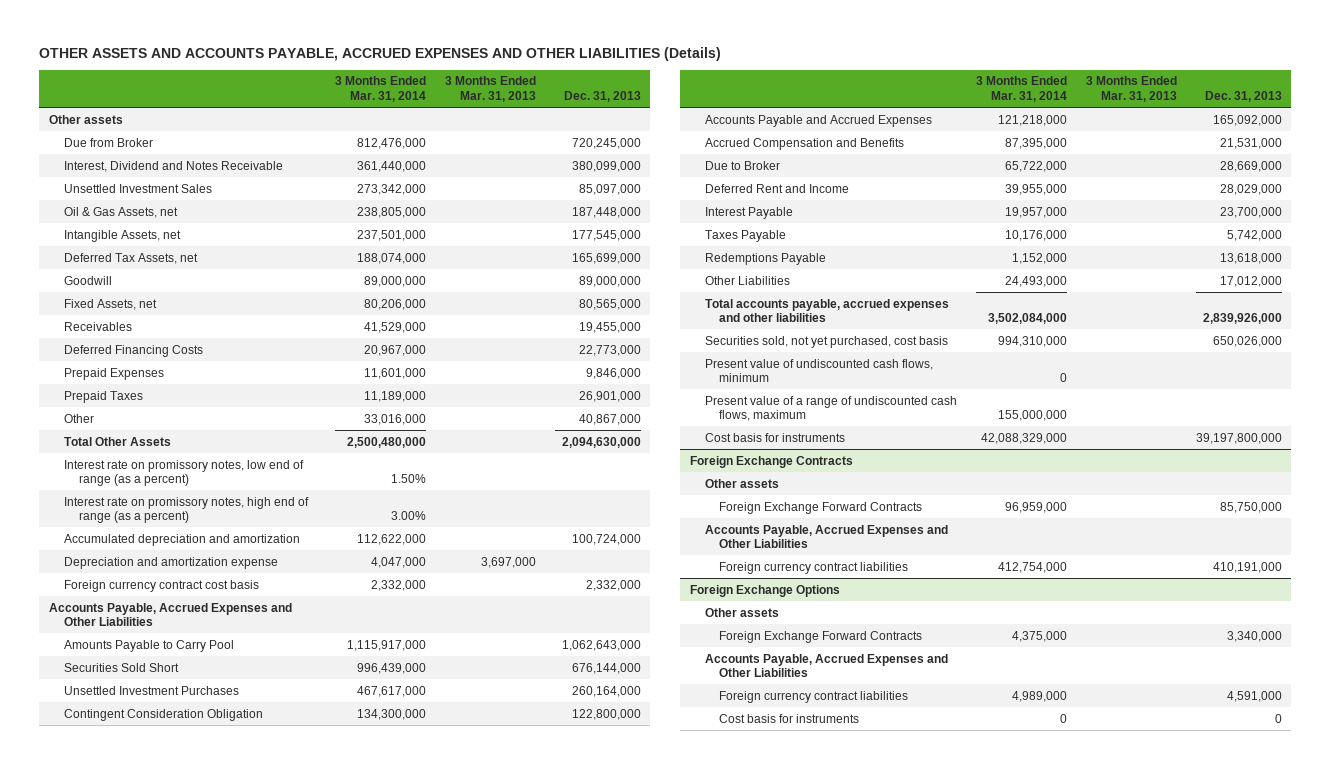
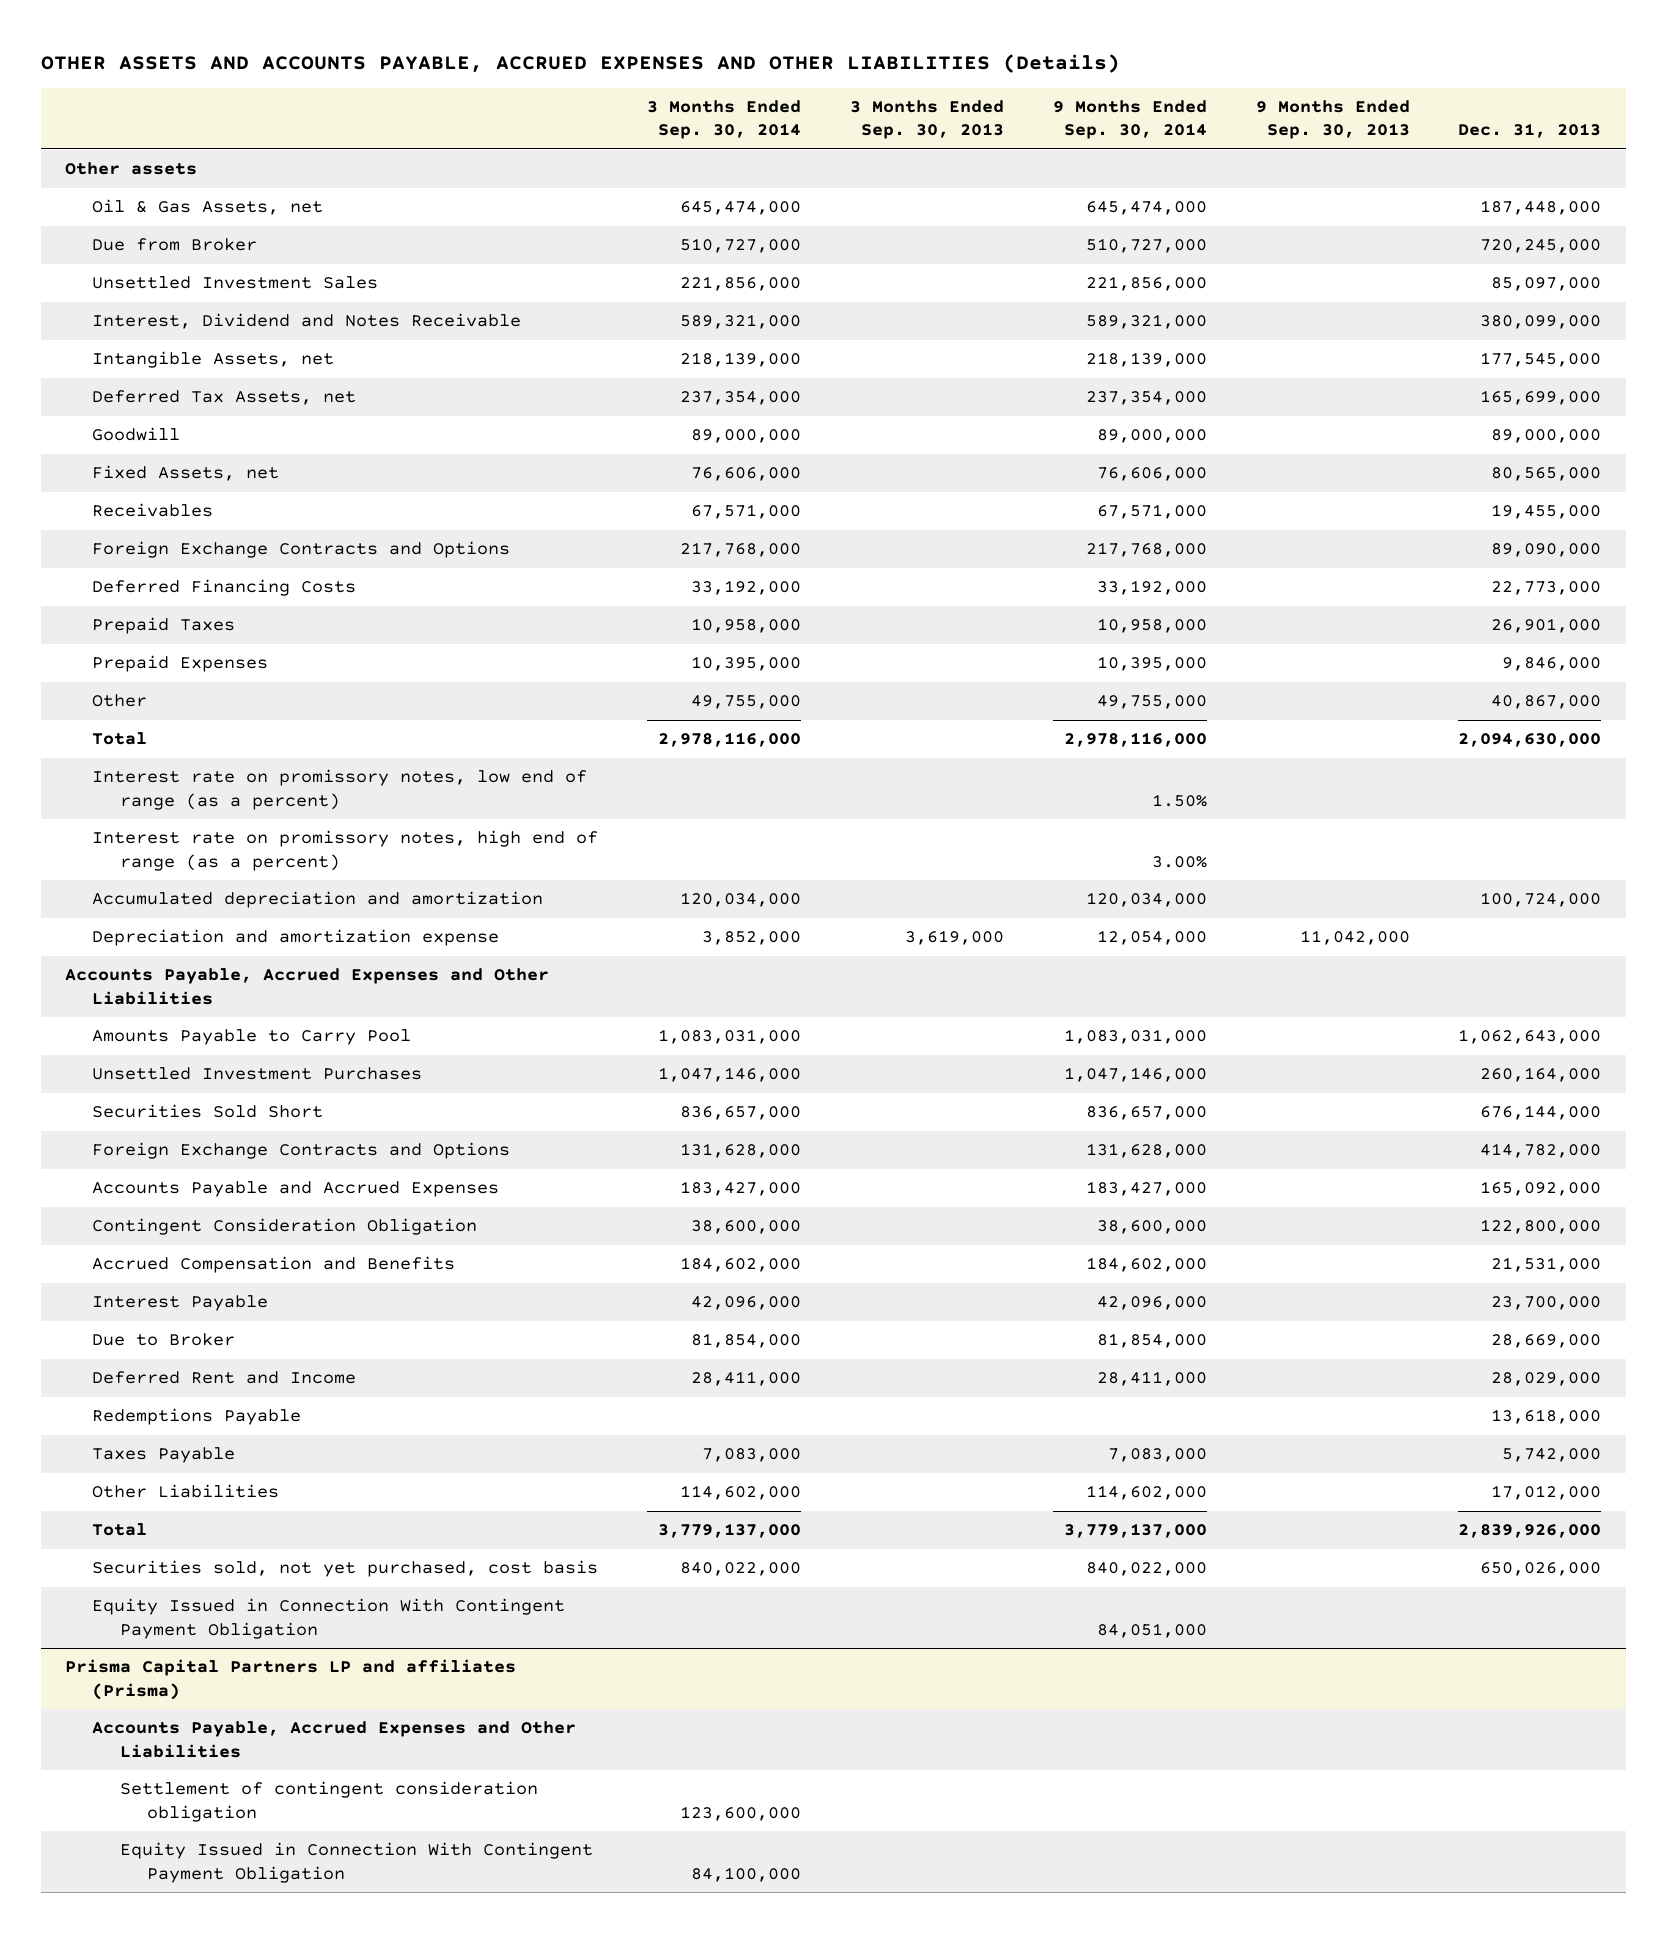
- | 3 Months Ended Mar. 31, 2014 | 3 Months Ended Mar. 31, 2013 | Dec. 31, 2013
+ | 3 Months Ended Sep. 30, 2014 | 3 Months Ended Sep. 30, 2013 | 9 Months Ended Sep. 30, 2014 | 9 Months Ended Sep. 30, 2013 | Dec. 31, 2013
moved up: Oil & Gas Assets, net | 645,474,000 | | 645,474,000 | | 187,448,000
moved down: Interest, Dividend and Notes Receivable | 589,321,000 | | 589,321,000 | | 380,099,000
+ Foreign Exchange Contracts and Options | 217,768,000 | | 217,768,000 | | 89,090,000
moved down: Prepaid Expenses | 10,395,000 | | 10,395,000 | | 9,846,000
- Total Other Assets | 2,500,480,000 | | 2,094,630,000
+ Total | 2,978,116,000 | | 2,978,116,000 | | 2,094,630,000
- Foreign currency contract cost basis | 2,332,000 | | 2,332,000
moved down: Securities Sold Short | 836,657,000 | | 836,657,000 | | 676,144,000
+ Foreign Exchange Contracts and Options | 131,628,000 | | 131,628,000 | | 414,782,000
moved down: Contingent Consideration Obligation | 38,600,000 | | 38,600,000 | | 122,800,000
moved up: Interest Payable | 42,096,000 | | 42,096,000 | | 23,700,000
moved down: Taxes Payable | 7,083,000 | | 7,083,000 | | 5,742,000
- Total accounts payable, accrued expenses and other liabilities | 3,502,084,000 | | 2,839,926,000
+ Total | 3,779,137,000 | | 3,779,137,000 | | 2,839,926,000
- Present value of undiscounted cash flows, minimum | 0 | |
- Present value of a range of undiscounted cash flows, maximum | 155,000,000 | |
- Cost basis for instruments | 42,088,329,000 | | 39,197,800,000
- Foreign Exchange Contracts
- Other assets
- Foreign Exchange Forward Contracts | 96,959,000 | | 85,750,000
- Accounts Payable, Accrued Expenses and Other Liabilities
- Foreign currency contract liabilities | 412,754,000 | | 410,191,000
- Foreign Exchange Options
- Other assets
- Foreign Exchange Forward Contracts | 4,375,000 | | 3,340,000
+ Equity Issued in Connection With Contingent Payment Obligation | | | 84,051,000 | |
+ Prisma Capital Partners LP and affiliates (Prisma)
- Foreign currency contract liabilities | 4,989,000 | | 4,591,000
- Cost basis for instruments | 0 | | 0
+ Settlement of contingent consideration obligation | 123,600,000 | | | |
+ Equity Issued in Connection With Contingent Payment Obligation | 84,100,000 | | | |

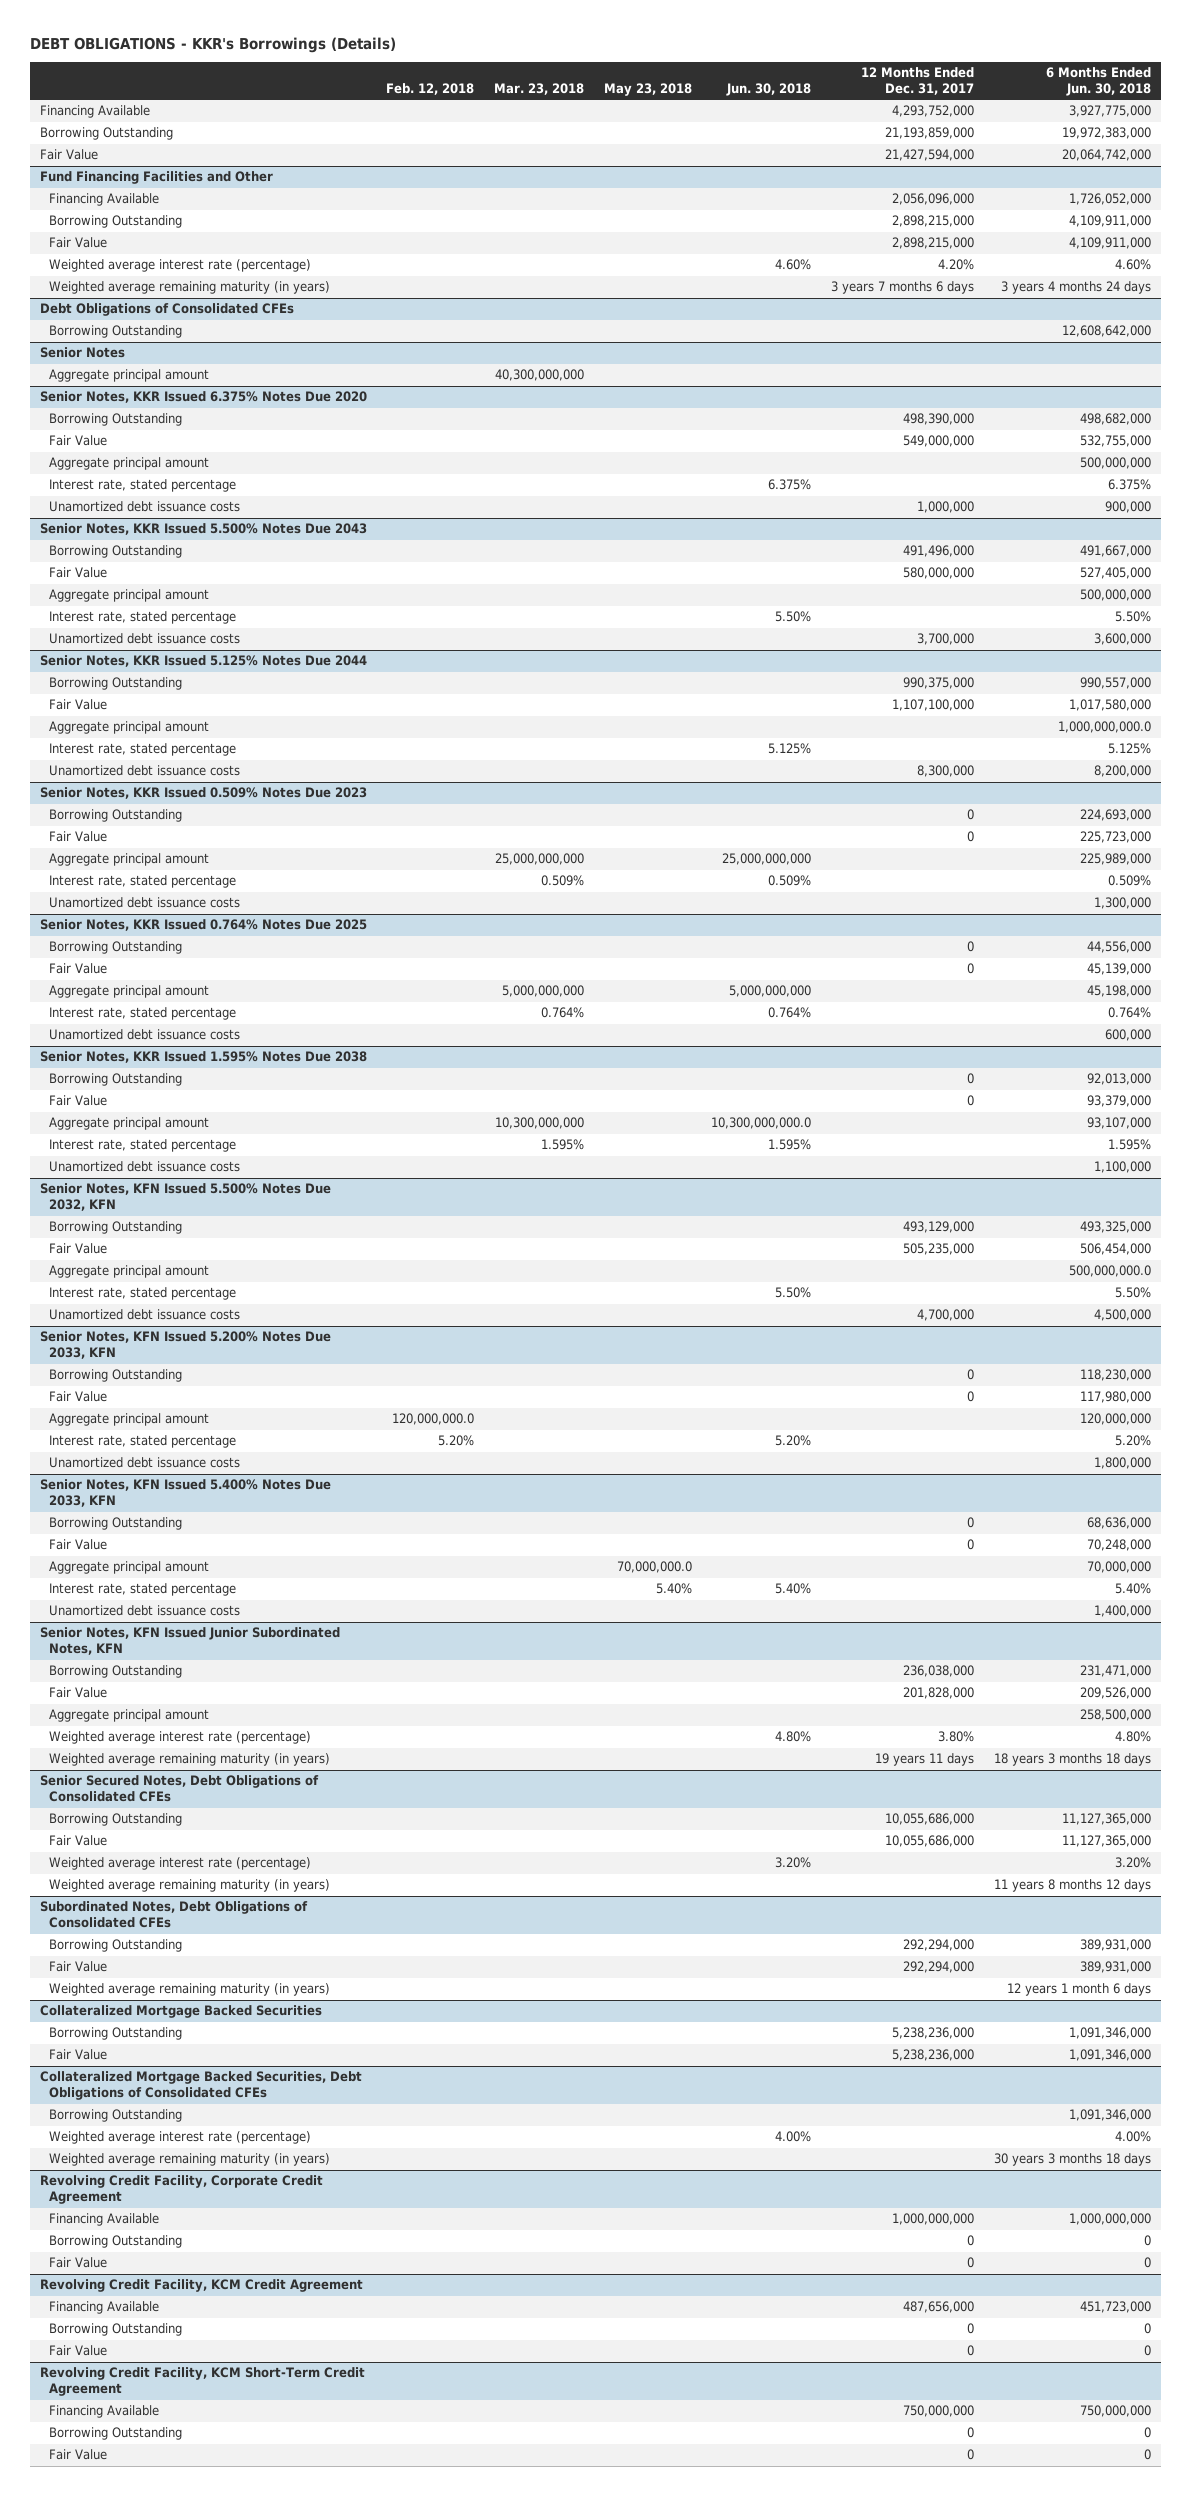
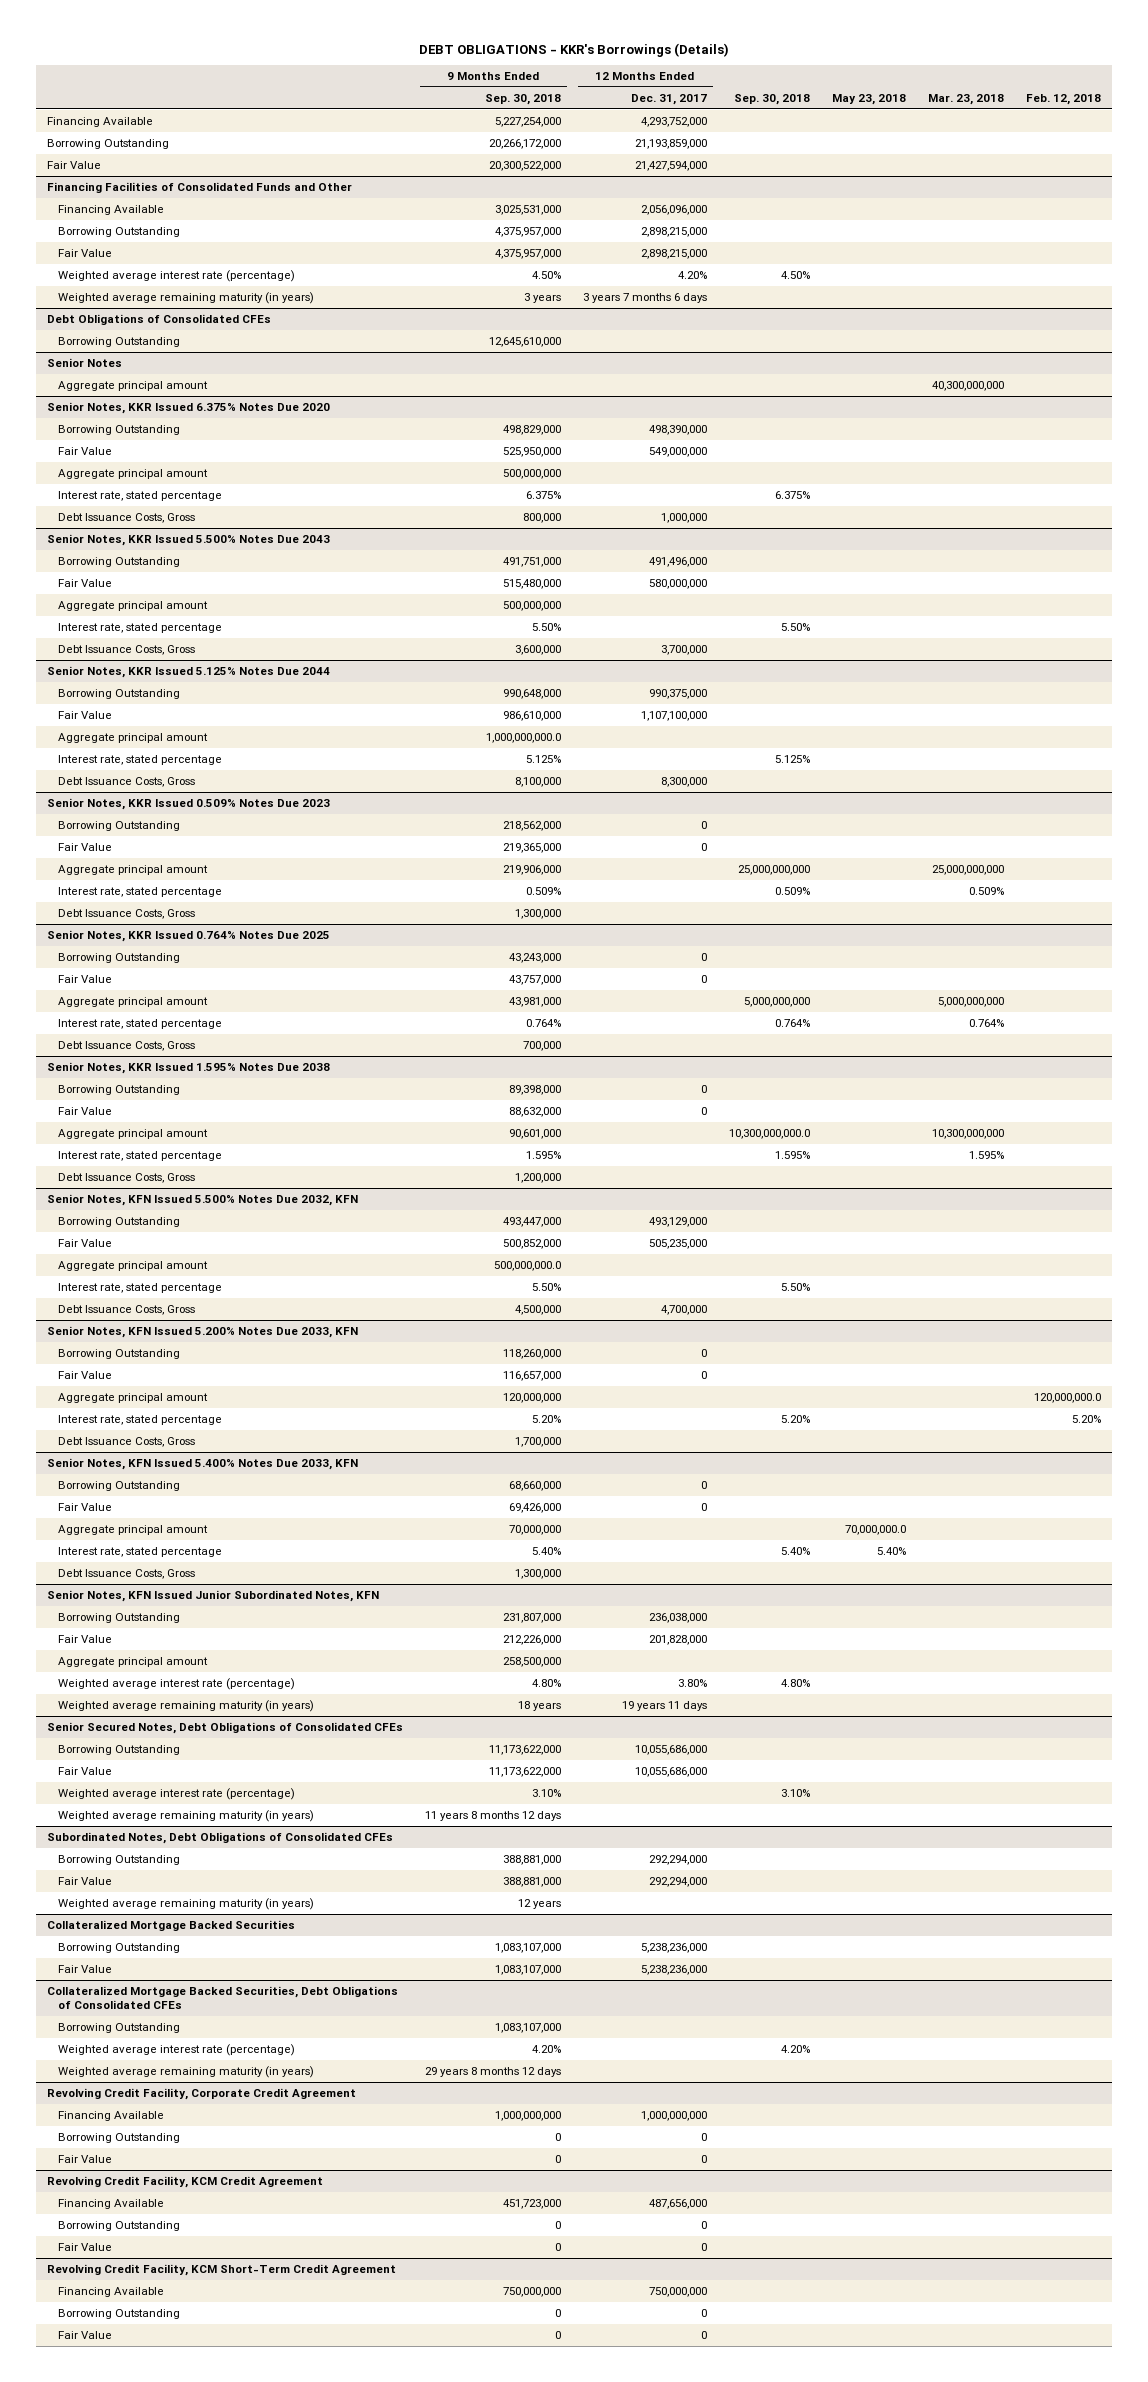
- | Feb. 12, 2018 | Mar. 23, 2018 | May 23, 2018 | Jun. 30, 2018 | 12 Months Ended Dec. 31, 2017 | 6 Months Ended Jun. 30, 2018
+ | 9 Months Ended Sep. 30, 2018 | 12 Months Ended Dec. 31, 2017 | Sep. 30, 2018 | May 23, 2018 | Mar. 23, 2018 | Feb. 12, 2018
- Fund Financing Facilities and Other
+ Financing Facilities of Consolidated Funds and Other
@ Senior Notes, KKR Issued 6.375% Notes Due 2020
- Unamortized debt issuance costs | | | | | 1,000,000 | 900,000
+ Debt Issuance Costs, Gross | 800,000 | 1,000,000 | | | |
@ Senior Notes, KKR Issued 5.500% Notes Due 2043
- Unamortized debt issuance costs | | | | | 3,700,000 | 3,600,000
+ Debt Issuance Costs, Gross | 3,600,000 | 3,700,000 | | | |
@ Senior Notes, KKR Issued 5.125% Notes Due 2044
- Unamortized debt issuance costs | | | | | 8,300,000 | 8,200,000
+ Debt Issuance Costs, Gross | 8,100,000 | 8,300,000 | | | |
@ Senior Notes, KKR Issued 0.509% Notes Due 2023
- Unamortized debt issuance costs | | | | | | 1,300,000
+ Debt Issuance Costs, Gross | 1,300,000 | | | | |
@ Senior Notes, KKR Issued 0.764% Notes Due 2025
- Unamortized debt issuance costs | | | | | | 600,000
+ Debt Issuance Costs, Gross | 700,000 | | | | |
@ Senior Notes, KKR Issued 1.595% Notes Due 2038
- Unamortized debt issuance costs | | | | | | 1,100,000
+ Debt Issuance Costs, Gross | 1,200,000 | | | | |
@ Senior Notes, KFN Issued 5.500% Notes Due 2032, KFN
- Unamortized debt issuance costs | | | | | 4,700,000 | 4,500,000
+ Debt Issuance Costs, Gross | 4,500,000 | 4,700,000 | | | |
@ Senior Notes, KFN Issued 5.200% Notes Due 2033, KFN
- Unamortized debt issuance costs | | | | | | 1,800,000
+ Debt Issuance Costs, Gross | 1,700,000 | | | | |
@ Senior Notes, KFN Issued 5.400% Notes Due 2033, KFN
- Unamortized debt issuance costs | | | | | | 1,400,000
+ Debt Issuance Costs, Gross | 1,300,000 | | | | |

